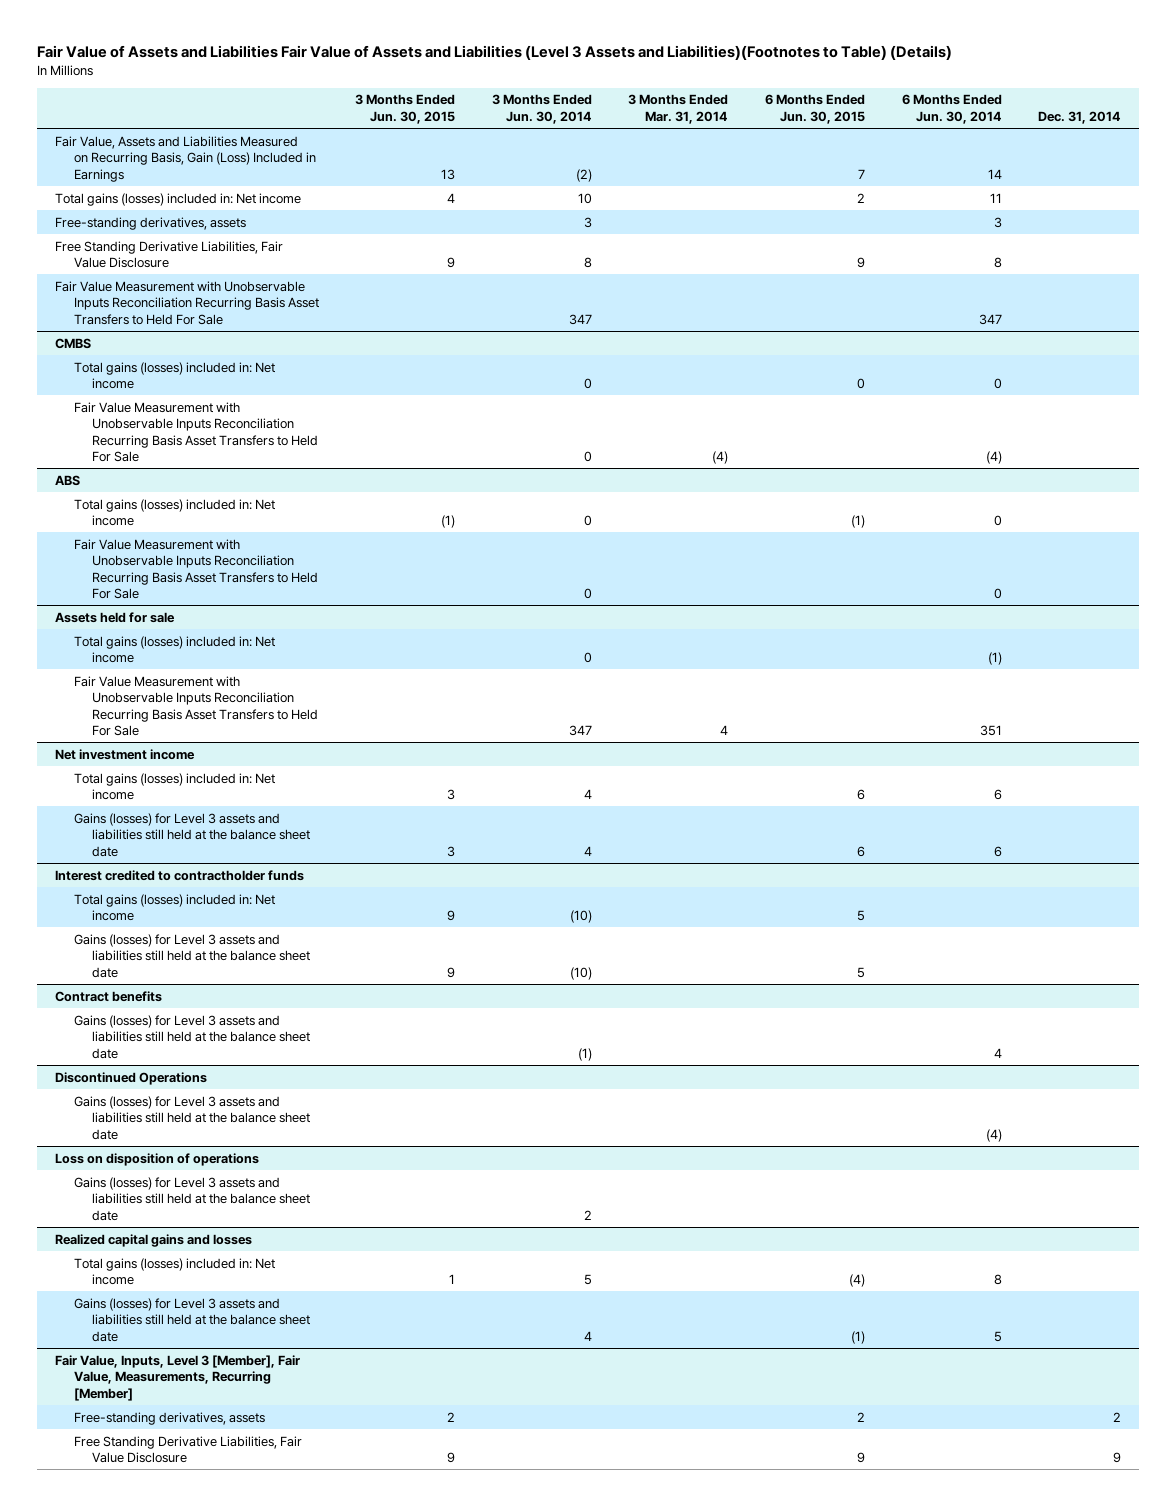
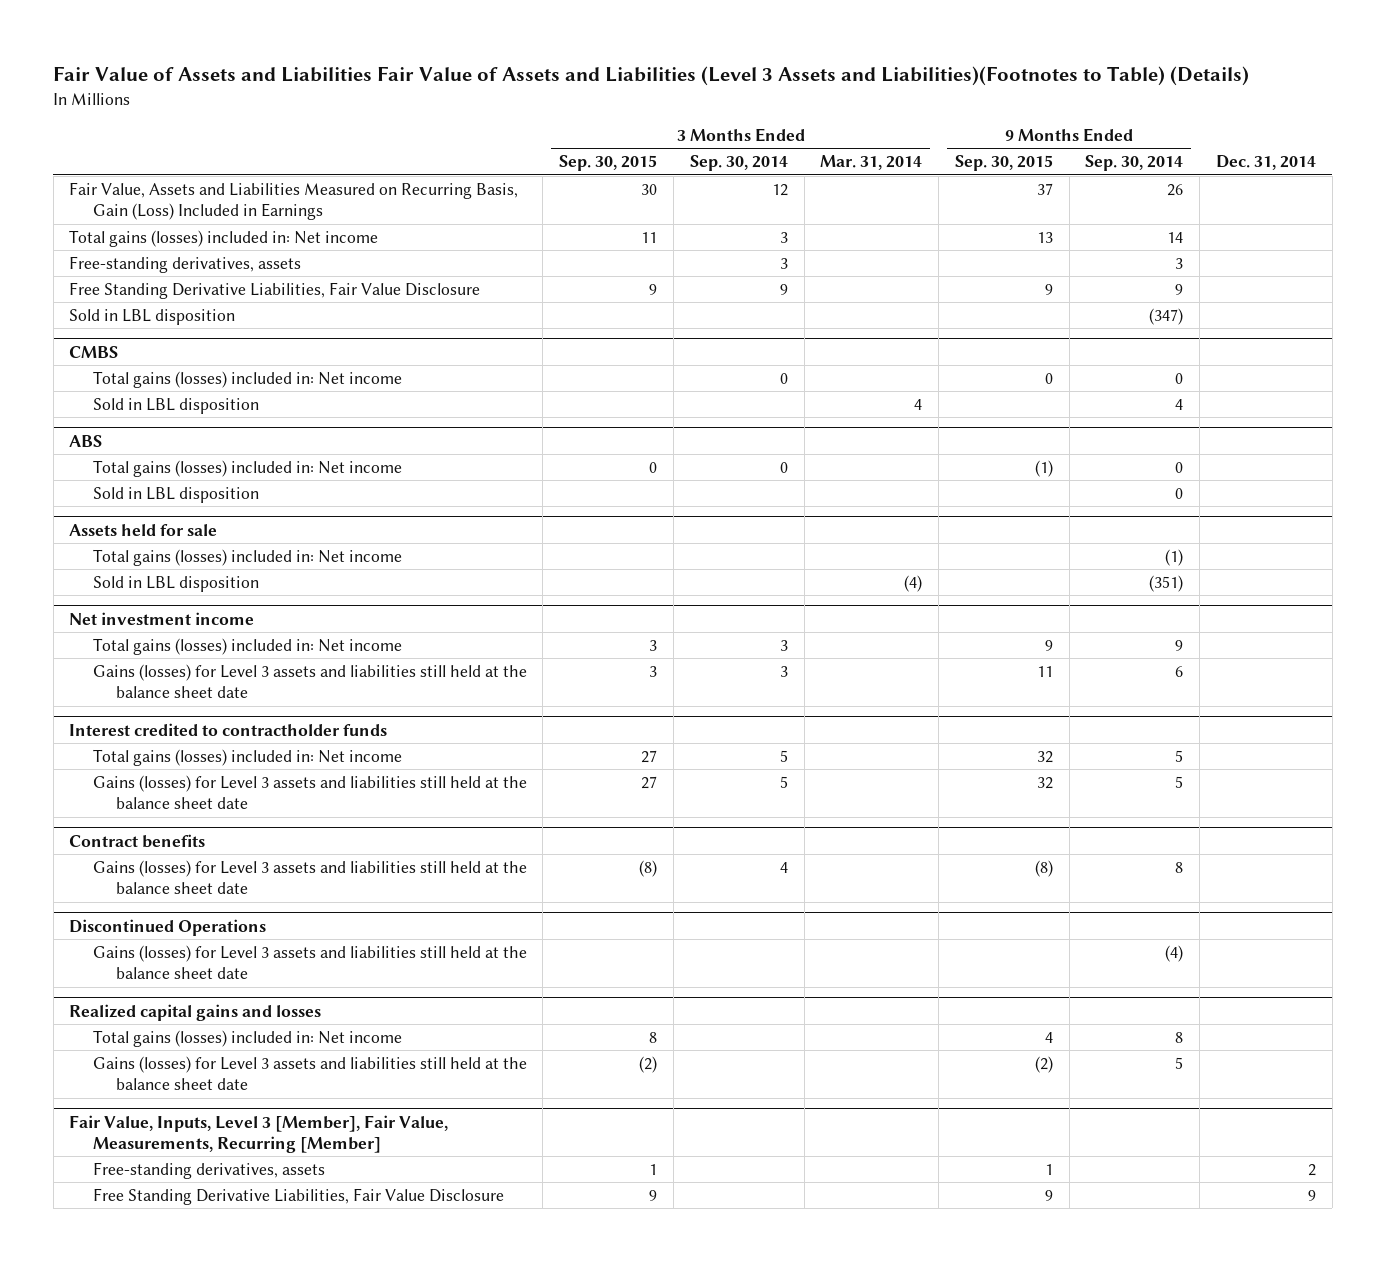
- | 3 Months Ended Jun. 30, 2015 | 3 Months Ended Jun. 30, 2014 | 3 Months Ended Mar. 31, 2014 | 6 Months Ended Jun. 30, 2015 | 6 Months Ended Jun. 30, 2014 | Dec. 31, 2014
+ | 3 Months Ended Sep. 30, 2015 | 3 Months Ended Sep. 30, 2014 | 3 Months Ended Mar. 31, 2014 | 9 Months Ended Sep. 30, 2015 | 9 Months Ended Sep. 30, 2014 | Dec. 31, 2014
- Fair Value Measurement with Unobservable Inputs Reconciliation Recurring Basis Asset Transfers to Held For Sale | | 347 | | | 347 |
+ Sold in LBL disposition | | | | | (347) |
@ CMBS
- Fair Value Measurement with Unobservable Inputs Reconciliation Recurring Basis Asset Transfers to Held For Sale | | 0 | (4) | | (4) |
+ Sold in LBL disposition | | | 4 | | 4 |
@ ABS
- Fair Value Measurement with Unobservable Inputs Reconciliation Recurring Basis Asset Transfers to Held For Sale | | 0 | | | 0 |
+ Sold in LBL disposition | | | | | 0 |
@ Assets held for sale
- Fair Value Measurement with Unobservable Inputs Reconciliation Recurring Basis Asset Transfers to Held For Sale | | 347 | 4 | | 351 |
+ Sold in LBL disposition | | | (4) | | (351) |
- Loss on disposition of operations
- Gains (losses) for Level 3 assets and liabilities still held at the balance sheet date | | 2 | | | |

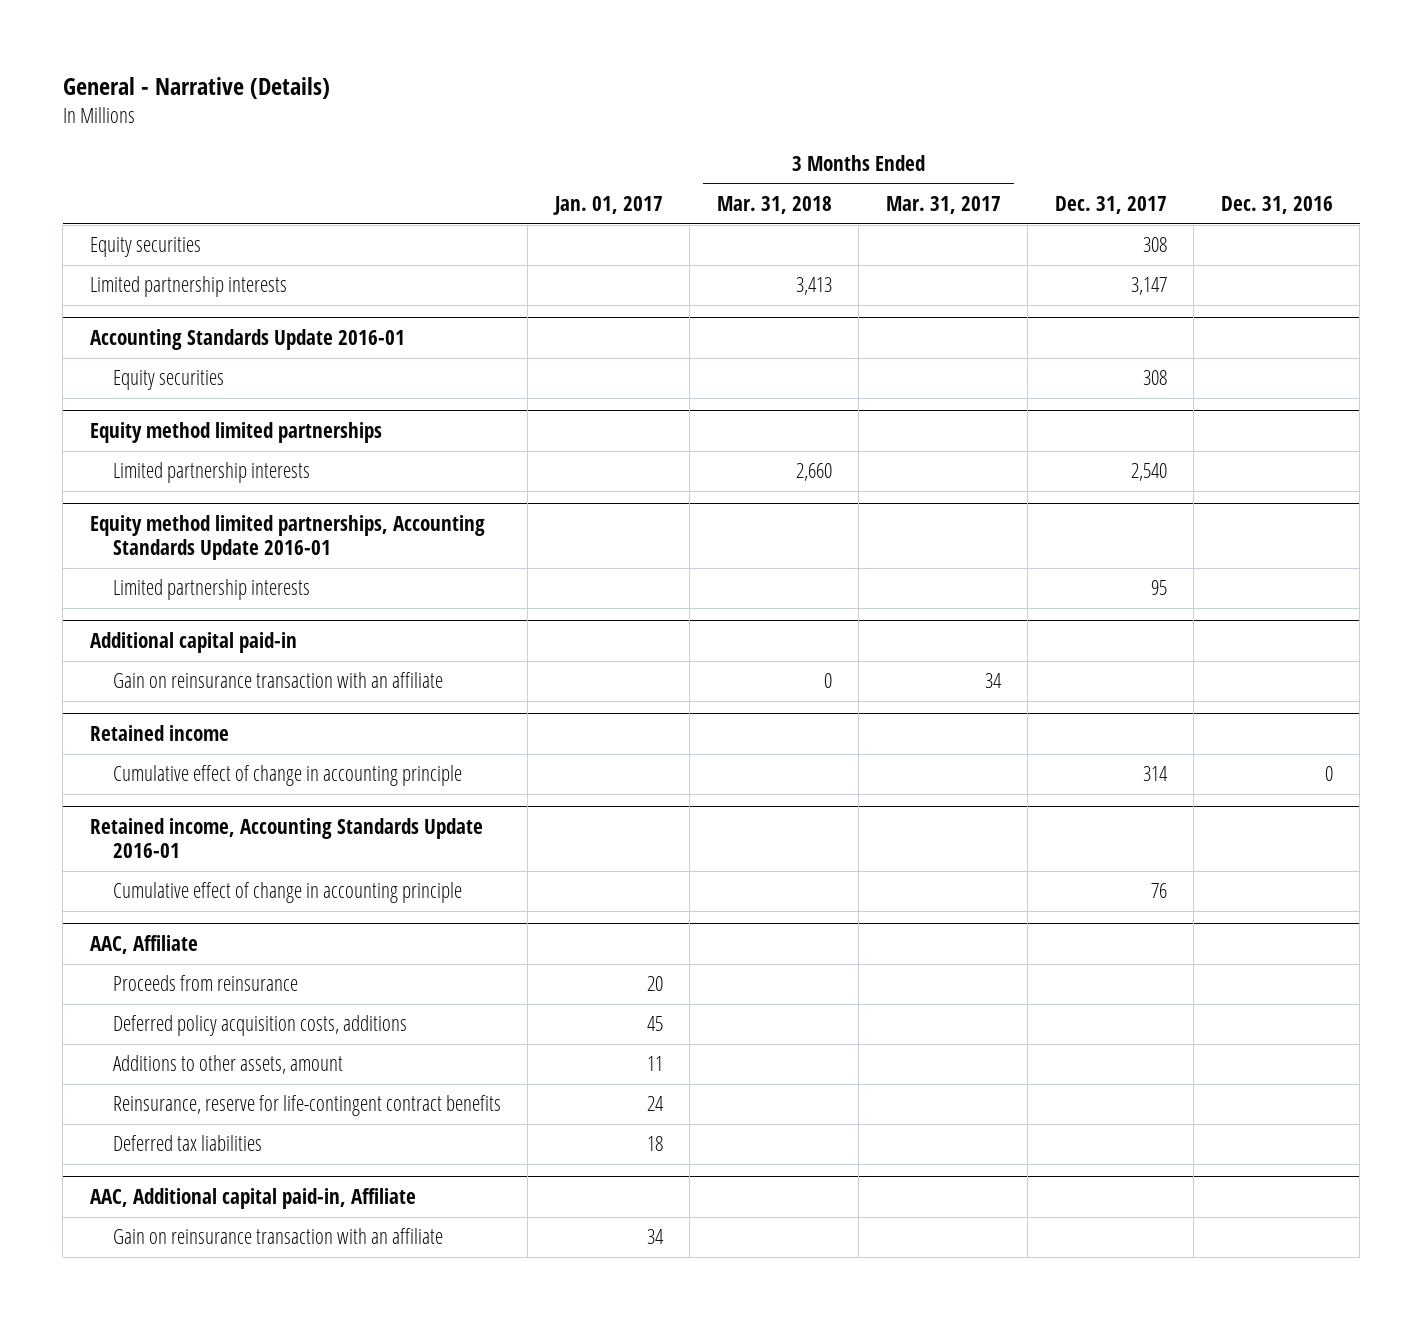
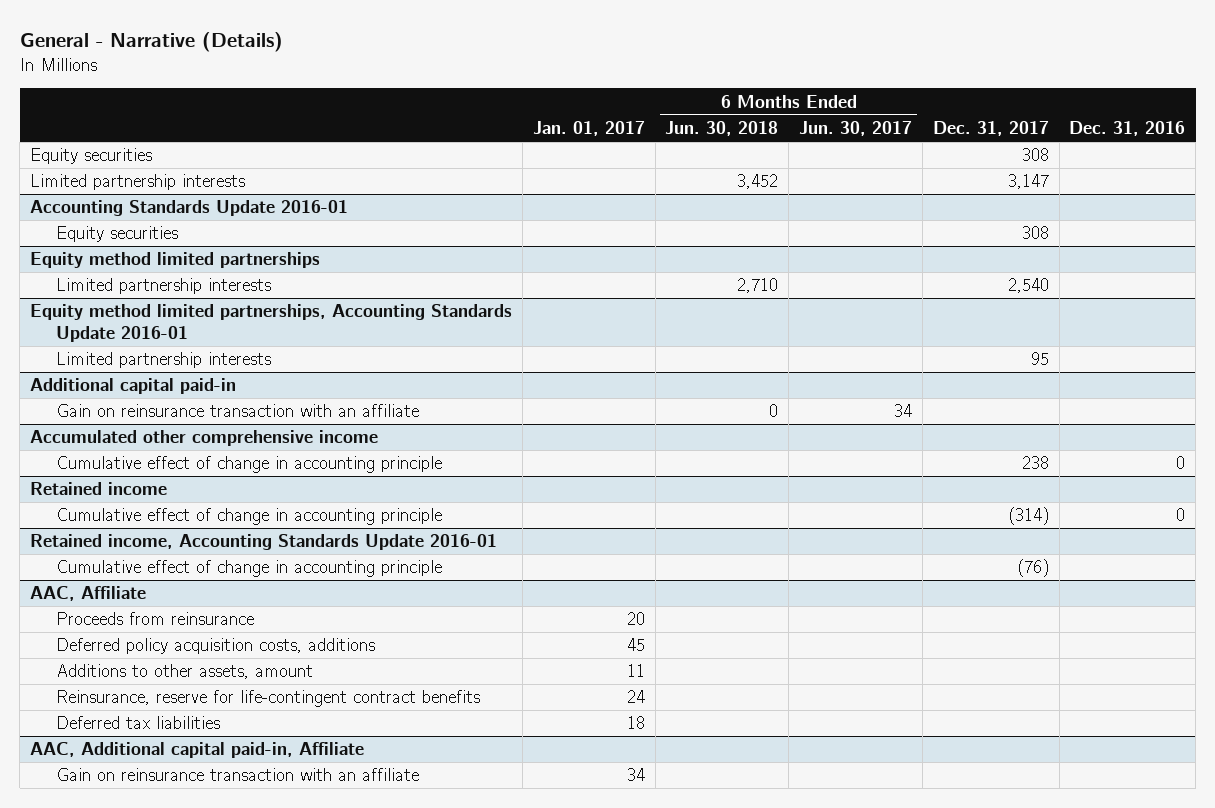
- | Jan. 01, 2017 | 3 Months Ended Mar. 31, 2018 | 3 Months Ended Mar. 31, 2017 | Dec. 31, 2017 | Dec. 31, 2016
+ | Jan. 01, 2017 | 6 Months Ended Jun. 30, 2018 | 6 Months Ended Jun. 30, 2017 | Dec. 31, 2017 | Dec. 31, 2016
+ Accumulated other comprehensive income
+ Cumulative effect of change in accounting principle | | | | 238 | 0
@ Retained income
- Cumulative effect of change in accounting principle | | | | 314 | 0
+ Cumulative effect of change in accounting principle | | | | (314) | 0
@ Retained income, Accounting Standards Update 2016-01
- Cumulative effect of change in accounting principle | | | | 76 |
+ Cumulative effect of change in accounting principle | | | | (76) |

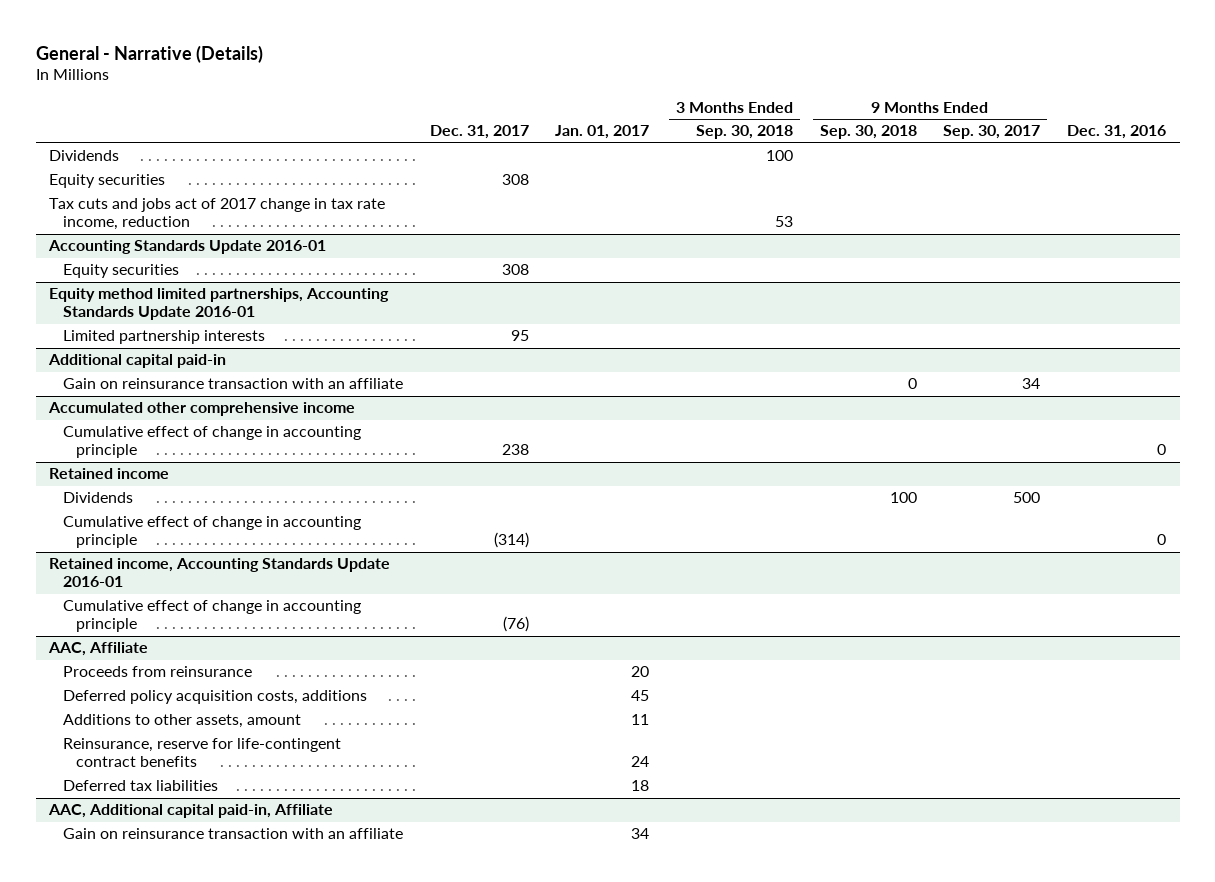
- | Jan. 01, 2017 | 6 Months Ended Jun. 30, 2018 | 6 Months Ended Jun. 30, 2017 | Dec. 31, 2017 | Dec. 31, 2016
+ | Dec. 31, 2017 | Jan. 01, 2017 | 3 Months Ended Sep. 30, 2018 | 9 Months Ended Sep. 30, 2018 | 9 Months Ended Sep. 30, 2017 | Dec. 31, 2016
+ Dividends | | | 100 | | |
- Limited partnership interests | | 3,452 | | 3,147 |
+ Tax cuts and jobs act of 2017 change in tax rate income, reduction | | | 53 | | |
- Equity method limited partnerships
- Limited partnership interests | | 2,710 | | 2,540 |
@ Retained income
+ Dividends | | | | 100 | 500 |

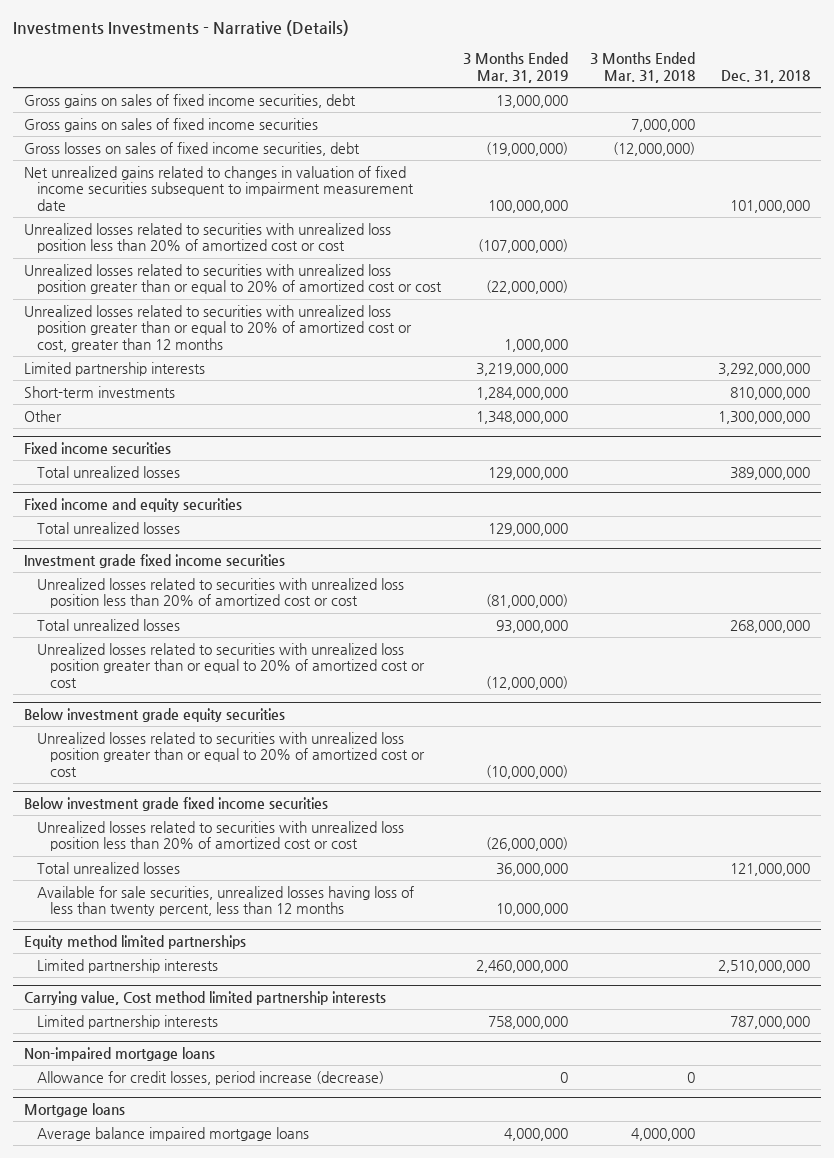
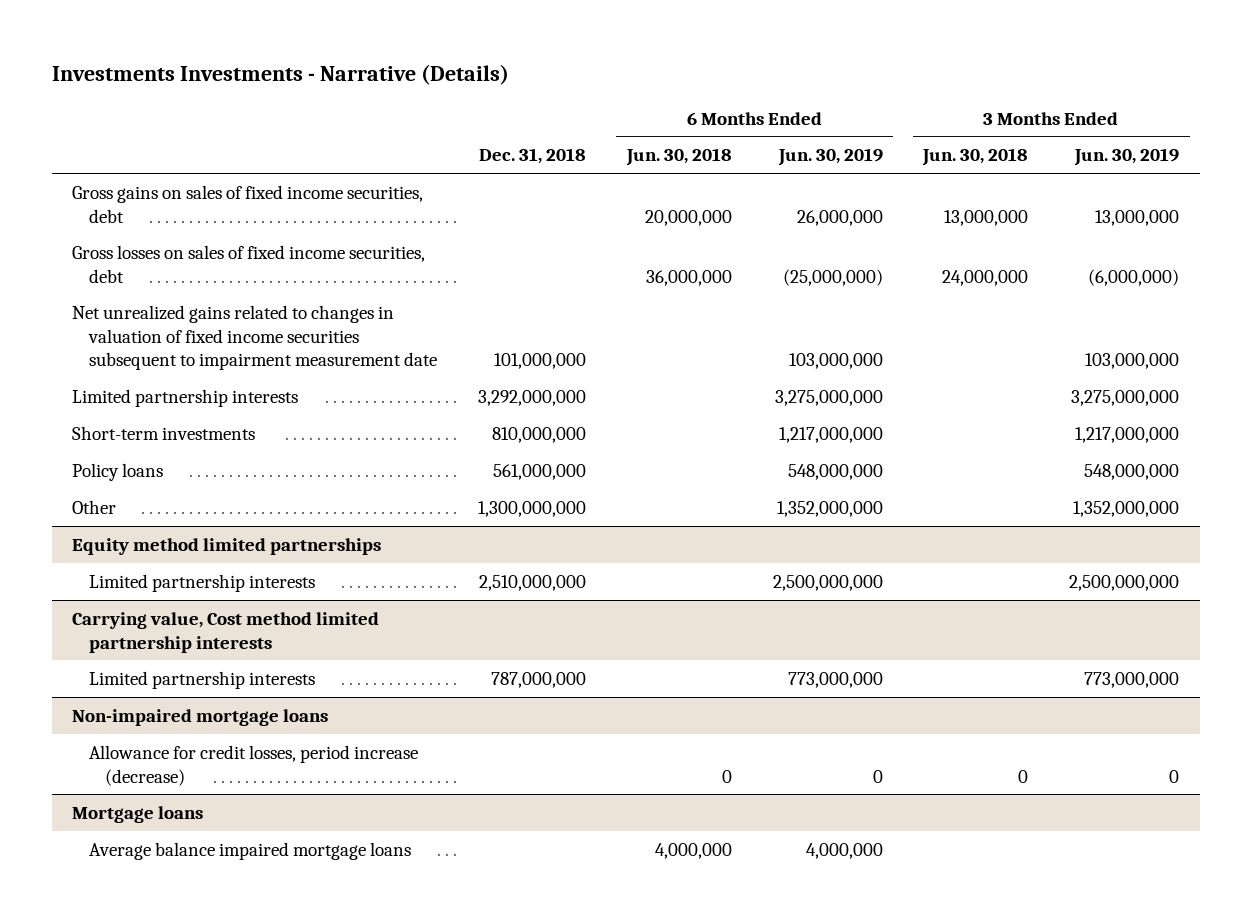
- | 3 Months Ended Mar. 31, 2019 | 3 Months Ended Mar. 31, 2018 | Dec. 31, 2018
+ | Dec. 31, 2018 | 6 Months Ended Jun. 30, 2018 | 6 Months Ended Jun. 30, 2019 | 3 Months Ended Jun. 30, 2018 | 3 Months Ended Jun. 30, 2019
- Gross gains on sales of fixed income securities | | 7,000,000 |
- Unrealized losses related to securities with unrealized loss position less than 20% of amortized cost or cost | (107,000,000) | |
- Unrealized losses related to securities with unrealized loss position greater than or equal to 20% of amortized cost or cost | (22,000,000) | |
- Unrealized losses related to securities with unrealized loss position greater than or equal to 20% of amortized cost or cost, greater than 12 months | 1,000,000 | |
+ Policy loans | 561,000,000 | | 548,000,000 | | 548,000,000
- Fixed income securities
- Total unrealized losses | 129,000,000 | | 389,000,000
- Fixed income and equity securities
- Total unrealized losses | 129,000,000 | |
- Investment grade fixed income securities
- Unrealized losses related to securities with unrealized loss position less than 20% of amortized cost or cost | (81,000,000) | |
- Total unrealized losses | 93,000,000 | | 268,000,000
- Unrealized losses related to securities with unrealized loss position greater than or equal to 20% of amortized cost or cost | (12,000,000) | |
- Below investment grade equity securities
- Unrealized losses related to securities with unrealized loss position greater than or equal to 20% of amortized cost or cost | (10,000,000) | |
- Below investment grade fixed income securities
- Unrealized losses related to securities with unrealized loss position less than 20% of amortized cost or cost | (26,000,000) | |
- Total unrealized losses | 36,000,000 | | 121,000,000
- Available for sale securities, unrealized losses having loss of less than twenty percent, less than 12 months | 10,000,000 | |

